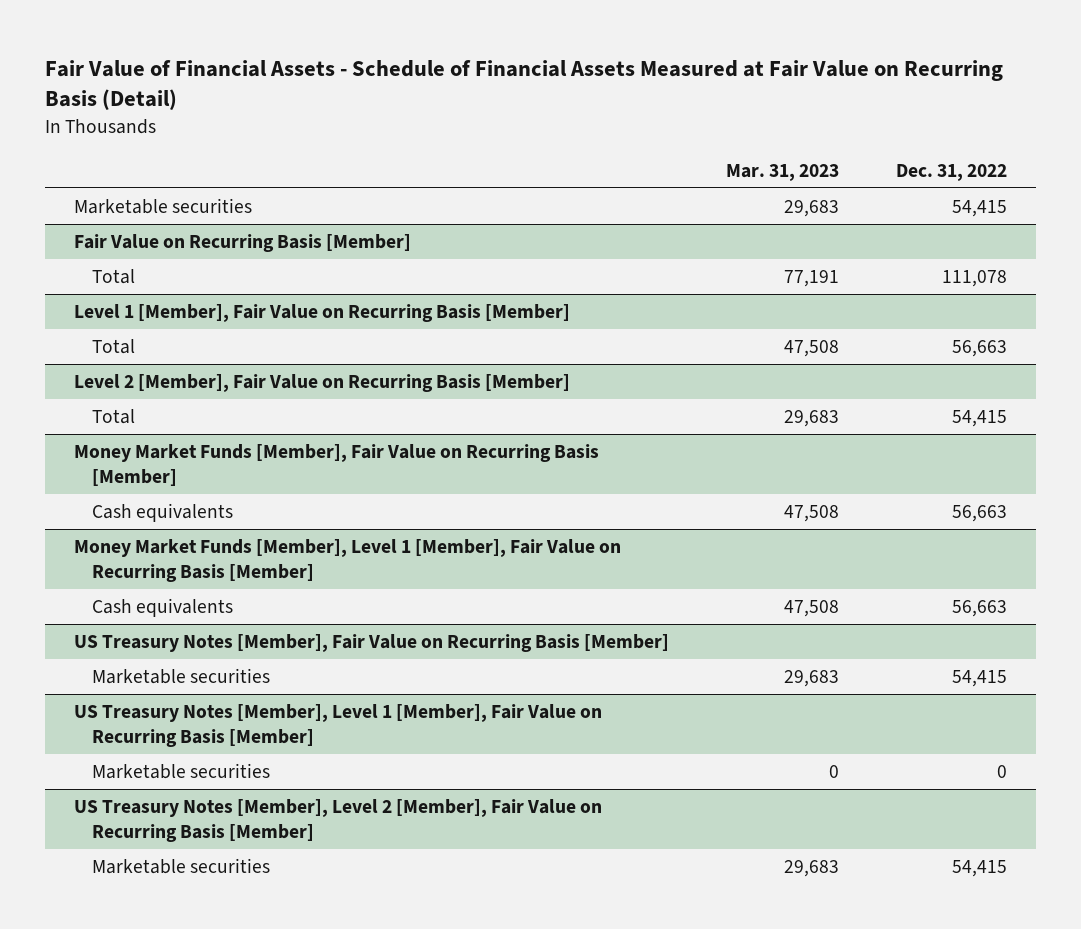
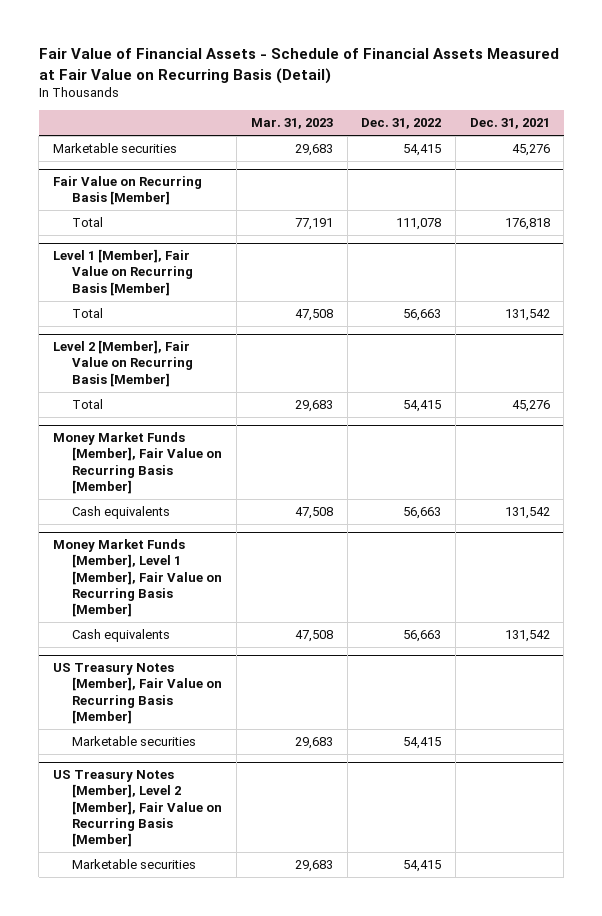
- | Mar. 31, 2023 | Dec. 31, 2022
+ | Mar. 31, 2023 | Dec. 31, 2022 | Dec. 31, 2021
- US Treasury Notes [Member], Level 1 [Member], Fair Value on Recurring Basis [Member]
- Marketable securities | 0 | 0

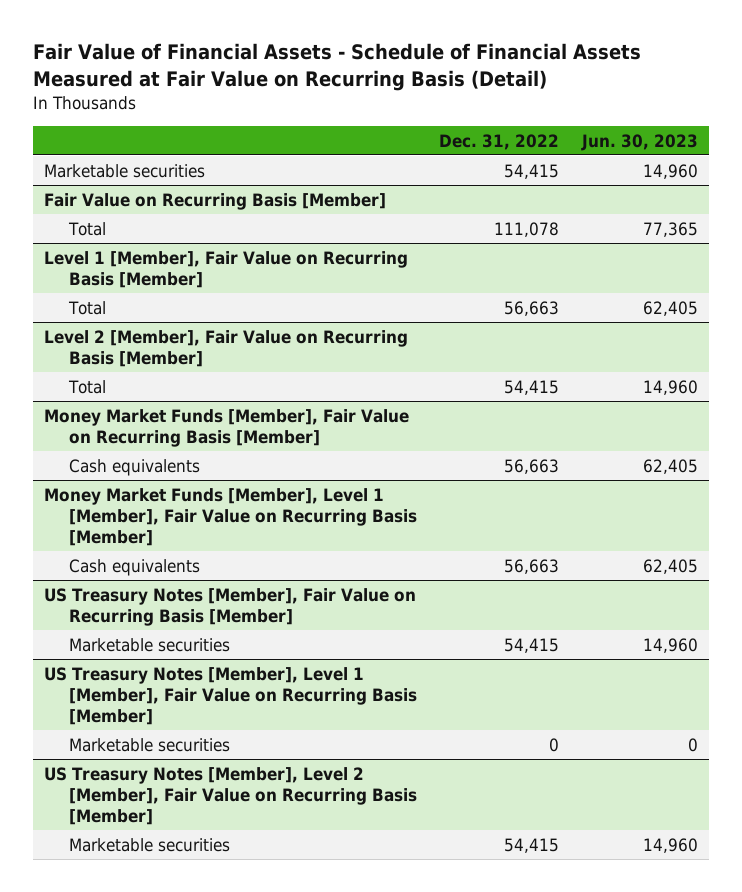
- | Mar. 31, 2023 | Dec. 31, 2022 | Dec. 31, 2021
+ | Dec. 31, 2022 | Jun. 30, 2023
+ US Treasury Notes [Member], Level 1 [Member], Fair Value on Recurring Basis [Member]
+ Marketable securities | 0 | 0

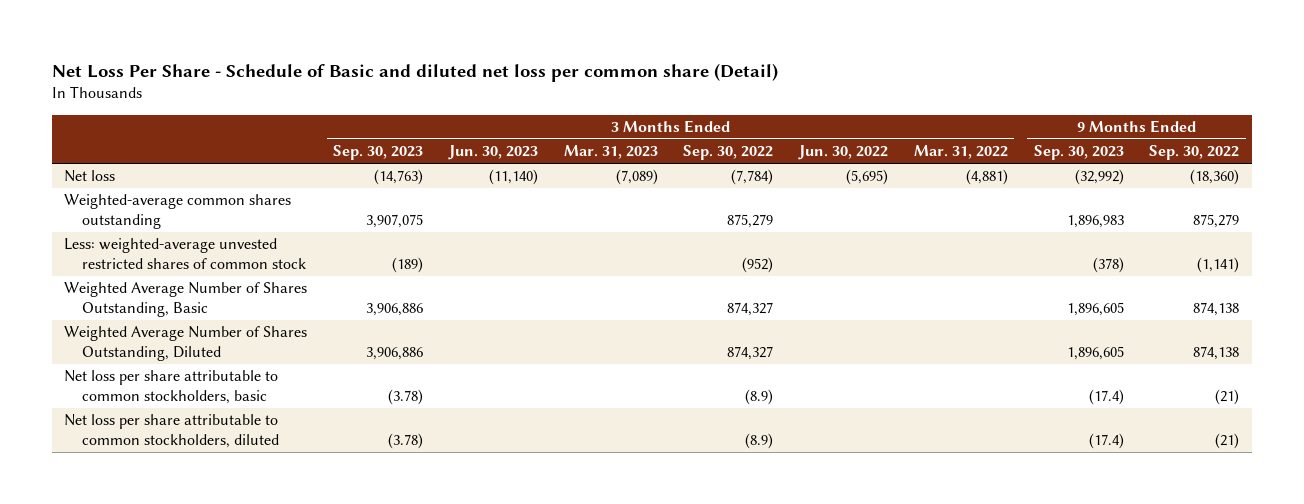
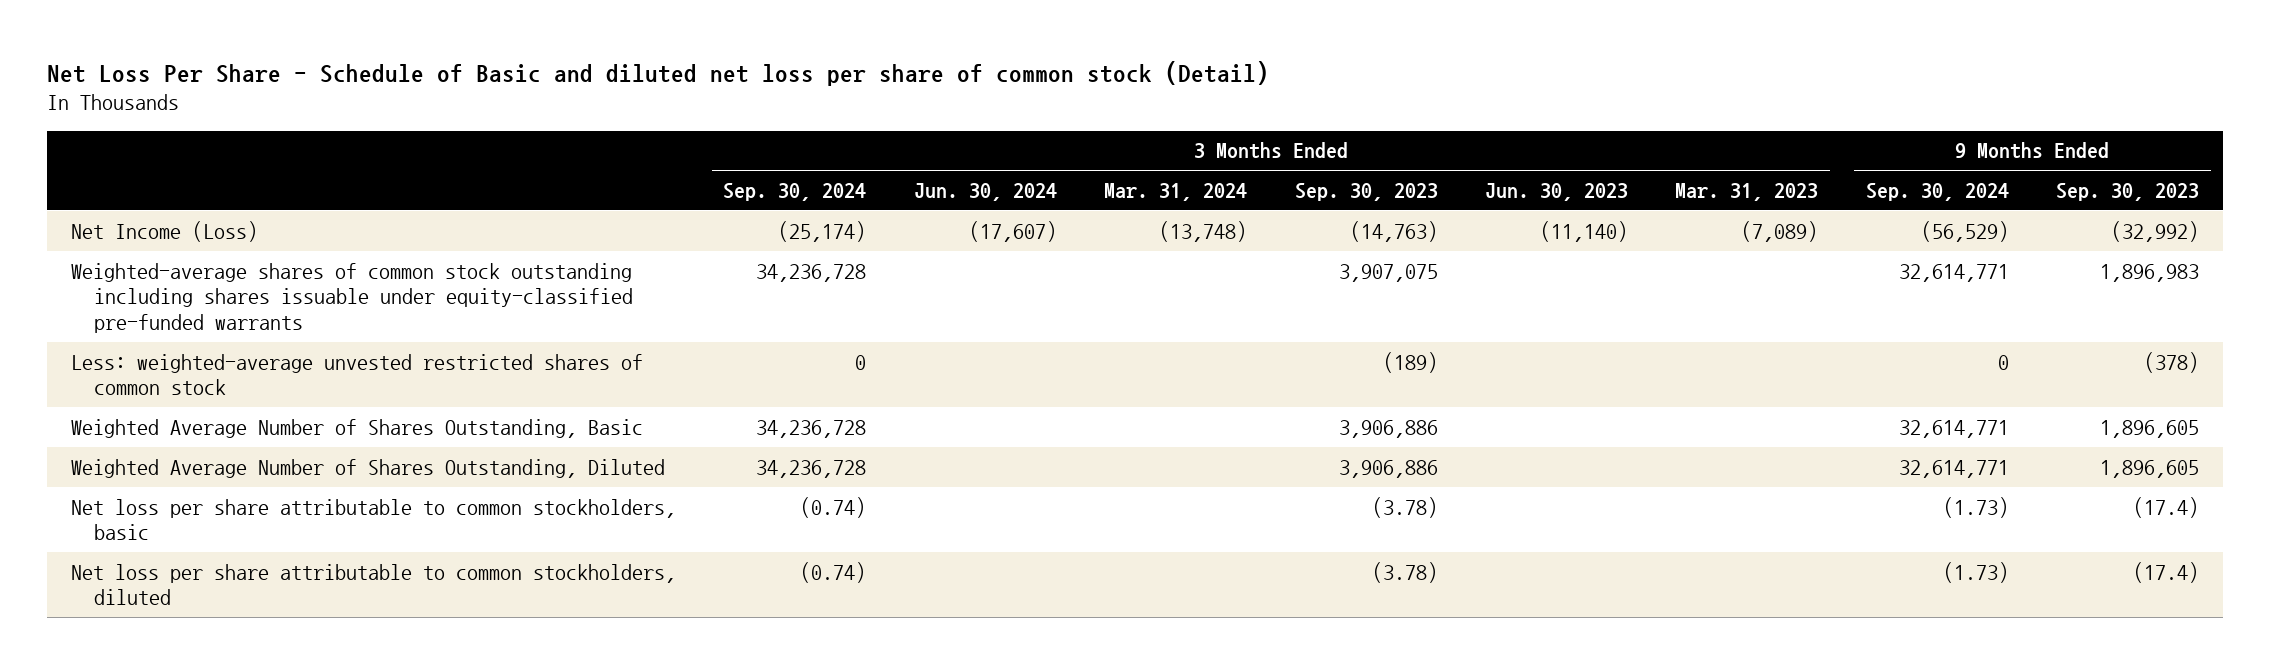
- Net Loss Per Share - Schedule of Basic and diluted net loss per common share (Detail)
+ Net Loss Per Share - Schedule of Basic and diluted net loss per share of common stock (Detail)
- | 3 Months Ended Sep. 30, 2023 | 3 Months Ended Jun. 30, 2023 | 3 Months Ended Mar. 31, 2023 | 3 Months Ended Sep. 30, 2022 | 3 Months Ended Jun. 30, 2022 | 3 Months Ended Mar. 31, 2022 | 9 Months Ended Sep. 30, 2023 | 9 Months Ended Sep. 30, 2022
+ | 3 Months Ended Sep. 30, 2024 | 3 Months Ended Jun. 30, 2024 | 3 Months Ended Mar. 31, 2024 | 3 Months Ended Sep. 30, 2023 | 3 Months Ended Jun. 30, 2023 | 3 Months Ended Mar. 31, 2023 | 9 Months Ended Sep. 30, 2024 | 9 Months Ended Sep. 30, 2023
- Net loss | (14,763) | (11,140) | (7,089) | (7,784) | (5,695) | (4,881) | (32,992) | (18,360)
- Weighted-average common shares outstanding | 3,907,075 | | | 875,279 | | | 1,896,983 | 875,279
+ Net Income (Loss) | (25,174) | (17,607) | (13,748) | (14,763) | (11,140) | (7,089) | (56,529) | (32,992)
+ Weighted-average shares of common stock outstanding including shares issuable under equity-classified pre-funded warrants | 34,236,728 | | | 3,907,075 | | | 32,614,771 | 1,896,983

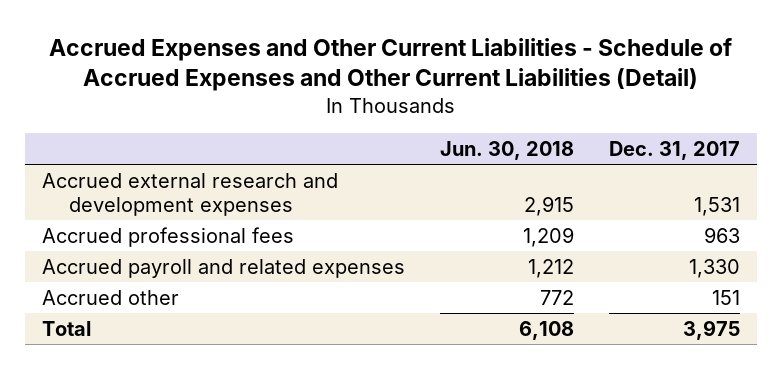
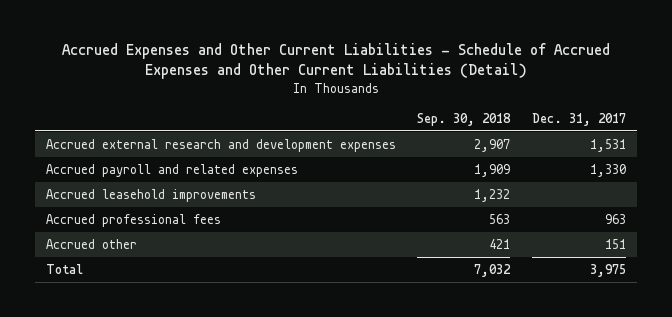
- | Jun. 30, 2018 | Dec. 31, 2017
+ | Sep. 30, 2018 | Dec. 31, 2017
+ Accrued leasehold improvements | 1,232 |
moved down: Accrued professional fees | 563 | 963

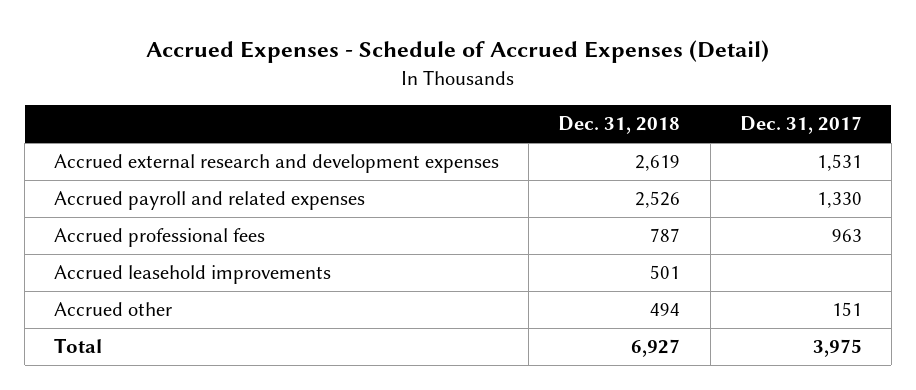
- Accrued Expenses and Other Current Liabilities - Schedule of Accrued Expenses and Other Current Liabilities (Detail)
+ Accrued Expenses - Schedule of Accrued Expenses (Detail)
- | Sep. 30, 2018 | Dec. 31, 2017
+ | Dec. 31, 2018 | Dec. 31, 2017
moved down: Accrued leasehold improvements | 501 |

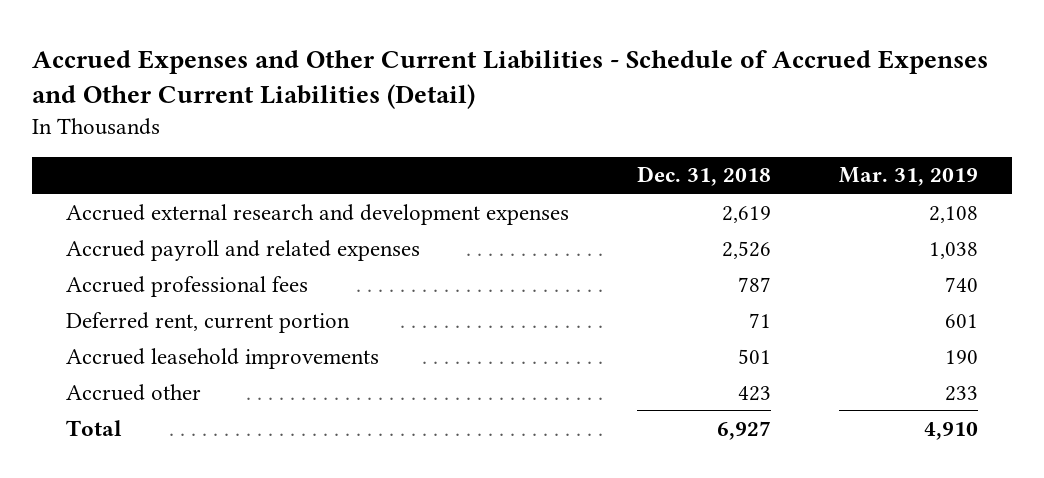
- Accrued Expenses - Schedule of Accrued Expenses (Detail)
+ Accrued Expenses and Other Current Liabilities - Schedule of Accrued Expenses and Other Current Liabilities (Detail)
- | Dec. 31, 2018 | Dec. 31, 2017
+ | Dec. 31, 2018 | Mar. 31, 2019
+ Deferred rent, current portion | 71 | 601
- Accrued other | 494 | 151
+ Accrued other | 423 | 233

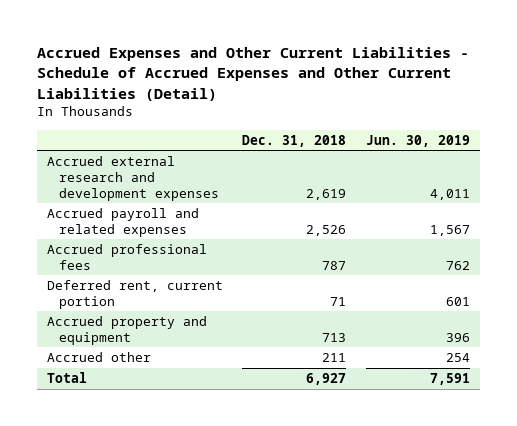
- | Dec. 31, 2018 | Mar. 31, 2019
+ | Dec. 31, 2018 | Jun. 30, 2019
- Accrued leasehold improvements | 501 | 190
- Accrued other | 423 | 233
+ Accrued property and equipment | 713 | 396
+ Accrued other | 211 | 254

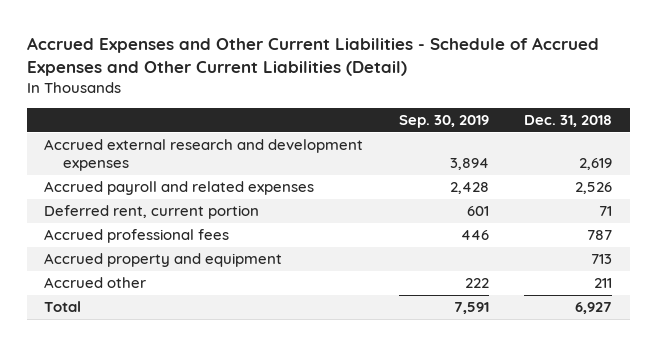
- | Dec. 31, 2018 | Jun. 30, 2019
+ | Sep. 30, 2019 | Dec. 31, 2018
moved down: Accrued professional fees | 446 | 787

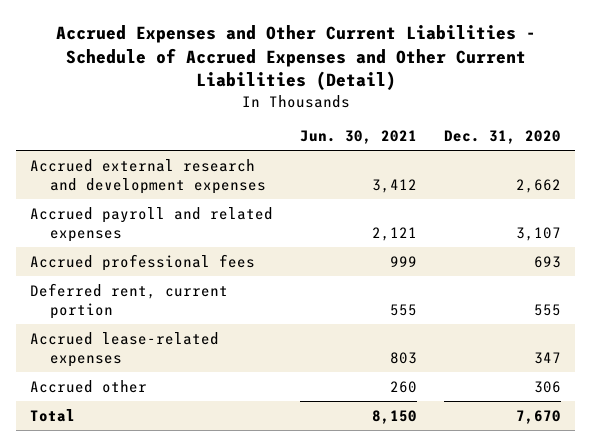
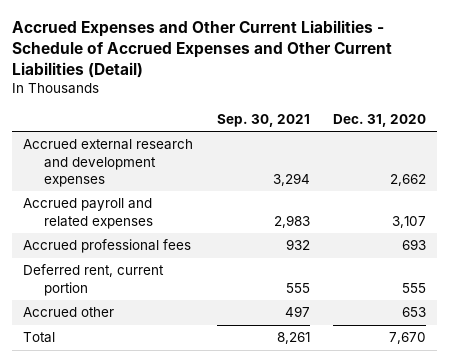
- | Jun. 30, 2021 | Dec. 31, 2020
+ | Sep. 30, 2021 | Dec. 31, 2020
- Accrued lease-related expenses | 803 | 347
- Accrued other | 260 | 306
+ Accrued other | 497 | 653

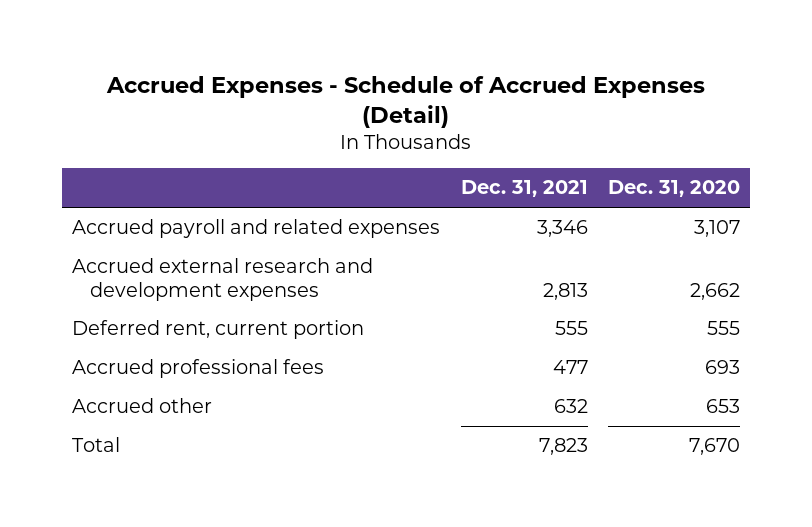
- Accrued Expenses and Other Current Liabilities - Schedule of Accrued Expenses and Other Current Liabilities (Detail)
+ Accrued Expenses - Schedule of Accrued Expenses (Detail)
- | Sep. 30, 2021 | Dec. 31, 2020
+ | Dec. 31, 2021 | Dec. 31, 2020
moved down: Accrued external research and development expenses | 2,813 | 2,662
moved down: Accrued professional fees | 477 | 693

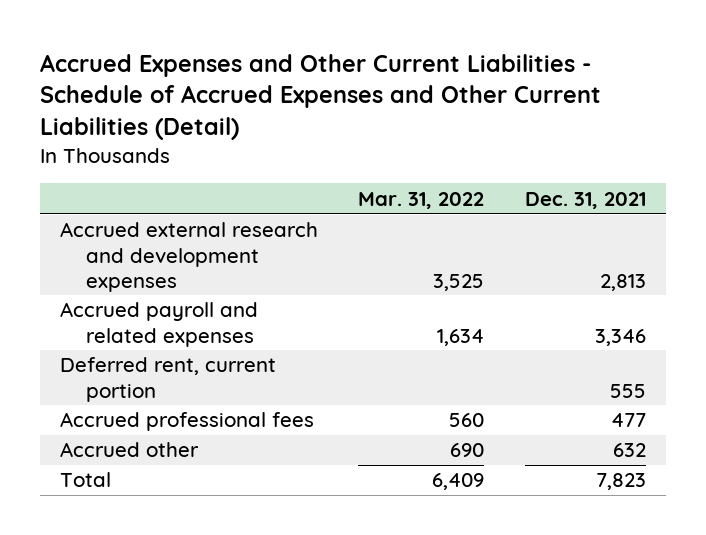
- Accrued Expenses - Schedule of Accrued Expenses (Detail)
+ Accrued Expenses and Other Current Liabilities - Schedule of Accrued Expenses and Other Current Liabilities (Detail)
- | Dec. 31, 2021 | Dec. 31, 2020
+ | Mar. 31, 2022 | Dec. 31, 2021
moved down: Accrued payroll and related expenses | 1,634 | 3,346

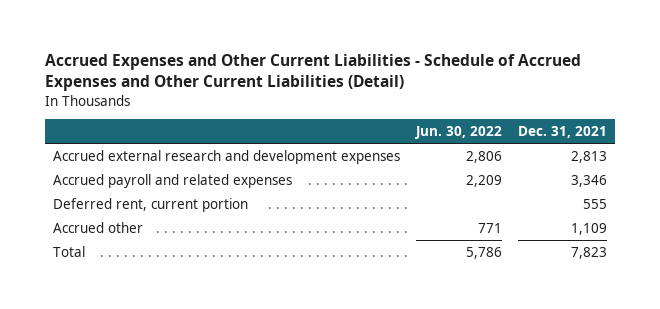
- | Mar. 31, 2022 | Dec. 31, 2021
+ | Jun. 30, 2022 | Dec. 31, 2021
- Accrued professional fees | 560 | 477
- Accrued other | 690 | 632
+ Accrued other | 771 | 1,109

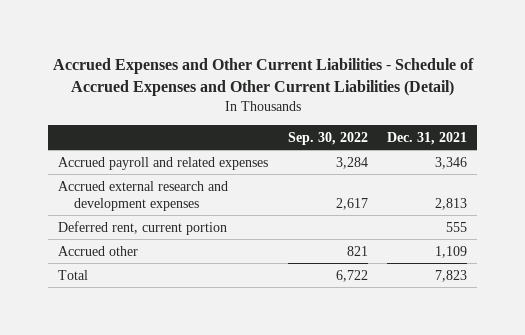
- | Jun. 30, 2022 | Dec. 31, 2021
+ | Sep. 30, 2022 | Dec. 31, 2021
moved down: Accrued external research and development expenses | 2,617 | 2,813

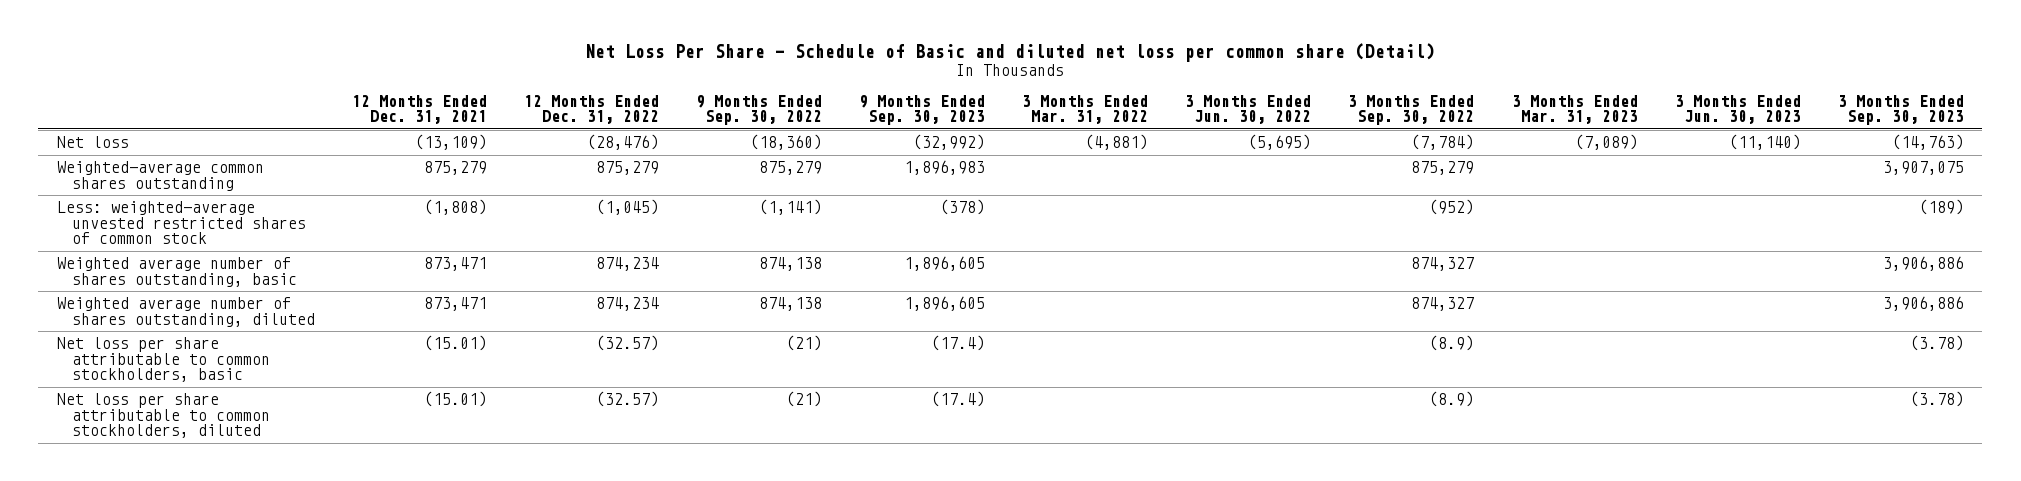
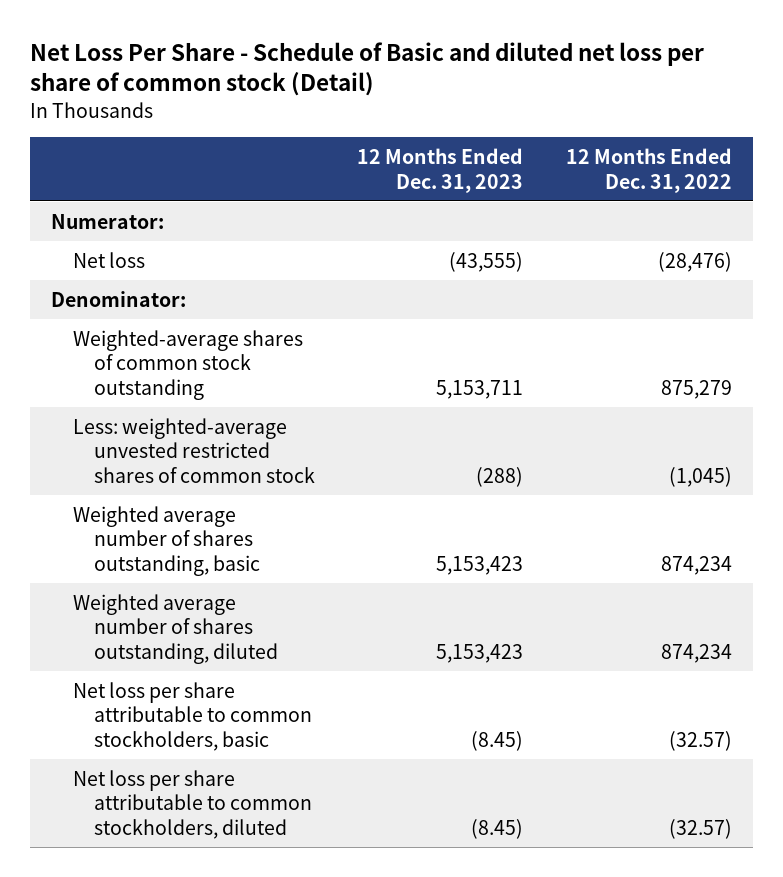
- Net Loss Per Share - Schedule of Basic and diluted net loss per common share (Detail)
+ Net Loss Per Share - Schedule of Basic and diluted net loss per share of common stock (Detail)
- | 12 Months Ended Dec. 31, 2021 | 12 Months Ended Dec. 31, 2022 | 9 Months Ended Sep. 30, 2022 | 9 Months Ended Sep. 30, 2023 | 3 Months Ended Mar. 31, 2022 | 3 Months Ended Jun. 30, 2022 | 3 Months Ended Sep. 30, 2022 | 3 Months Ended Mar. 31, 2023 | 3 Months Ended Jun. 30, 2023 | 3 Months Ended Sep. 30, 2023
+ | 12 Months Ended Dec. 31, 2023 | 12 Months Ended Dec. 31, 2022
+ Numerator:
- Weighted-average common shares outstanding | 875,279 | 875,279 | 875,279 | 1,896,983 | | | 875,279 | | | 3,907,075
+ Denominator:
+ Weighted-average shares of common stock outstanding | 5,153,711 | 875,279

